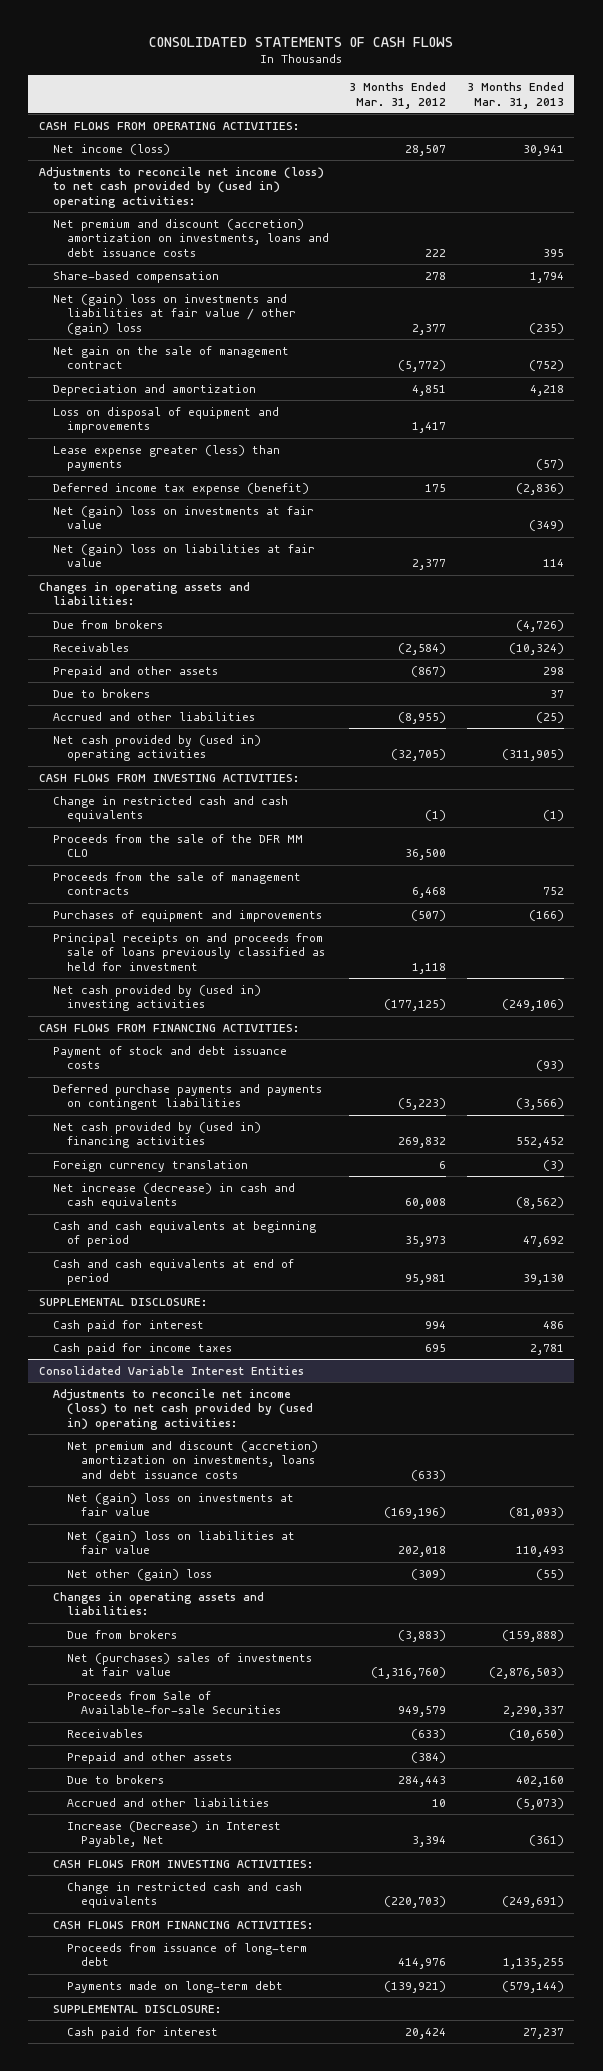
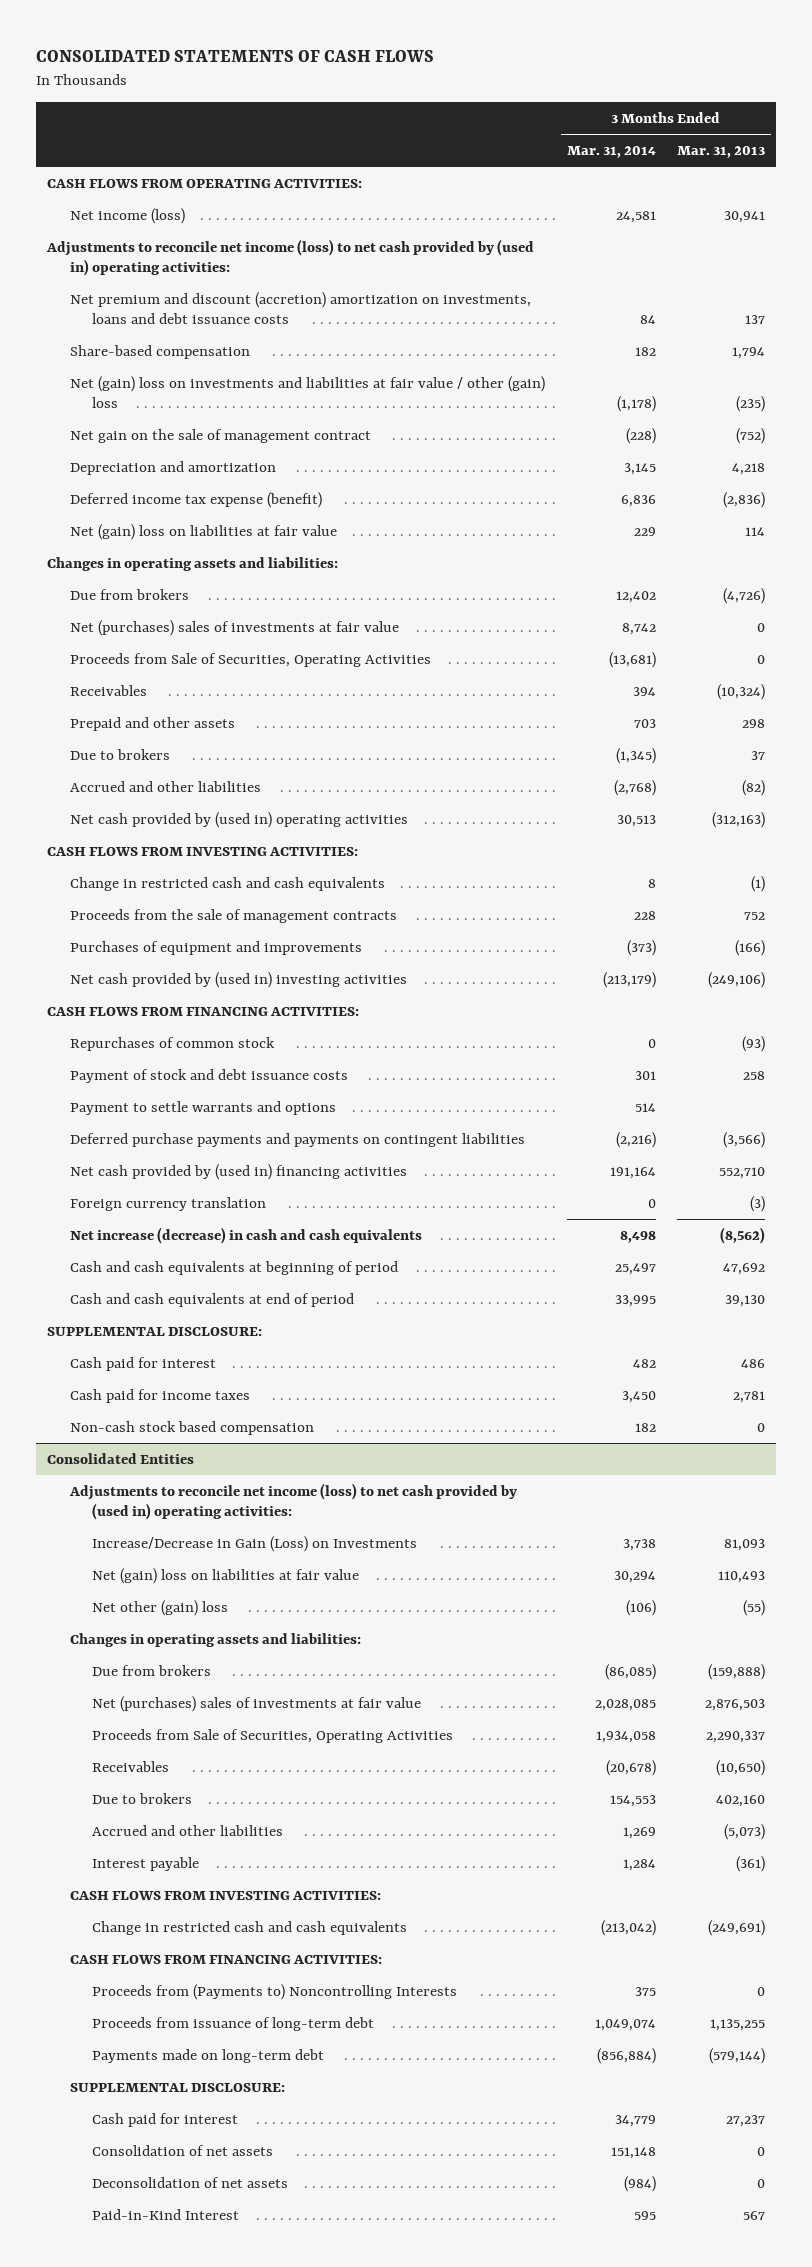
- | 3 Months Ended Mar. 31, 2012 | 3 Months Ended Mar. 31, 2013
+ | 3 Months Ended Mar. 31, 2014 | 3 Months Ended Mar. 31, 2013
- Net premium and discount (accretion) amortization on investments, loans and debt issuance costs | 222 | 395
+ Net premium and discount (accretion) amortization on investments, loans and debt issuance costs | 84 | 137
- Loss on disposal of equipment and improvements | 1,417 |
- Lease expense greater (less) than payments | | (57)
- Net (gain) loss on investments at fair value | | (349)
+ Net (purchases) sales of investments at fair value | 8,742 | 0
+ Proceeds from Sale of Securities, Operating Activities | (13,681) | 0
- Accrued and other liabilities | (8,955) | (25)
- Net cash provided by (used in) operating activities | (32,705) | (311,905)
+ Accrued and other liabilities | (2,768) | (82)
+ Net cash provided by (used in) operating activities | 30,513 | (312,163)
- Proceeds from the sale of the DFR MM CLO | 36,500 |
- Principal receipts on and proceeds from sale of loans previously classified as held for investment | 1,118 |
- Payment of stock and debt issuance costs | | (93)
+ Repurchases of common stock | 0 | (93)
+ Payment of stock and debt issuance costs | 301 | 258
+ Payment to settle warrants and options | 514 |
- Net cash provided by (used in) financing activities | 269,832 | 552,452
+ Net cash provided by (used in) financing activities | 191,164 | 552,710
- Consolidated Variable Interest Entities
+ Non-cash stock based compensation | 182 | 0
+ Consolidated Entities
- Net premium and discount (accretion) amortization on investments, loans and debt issuance costs | (633) |
- Net (gain) loss on investments at fair value | (169,196) | (81,093)
+ Increase/Decrease in Gain (Loss) on Investments | 3,738 | 81,093
- Net (purchases) sales of investments at fair value | (1,316,760) | (2,876,503)
- Proceeds from Sale of Available-for-sale Securities | 949,579 | 2,290,337
+ Net (purchases) sales of investments at fair value | 2,028,085 | 2,876,503
+ Proceeds from Sale of Securities, Operating Activities | 1,934,058 | 2,290,337
- Prepaid and other assets | (384) |
- Increase (Decrease) in Interest Payable, Net | 3,394 | (361)
+ Interest payable | 1,284 | (361)
+ Proceeds from (Payments to) Noncontrolling Interests | 375 | 0
+ Consolidation of net assets | 151,148 | 0
+ Deconsolidation of net assets | (984) | 0
+ Paid-in-Kind Interest | 595 | 567

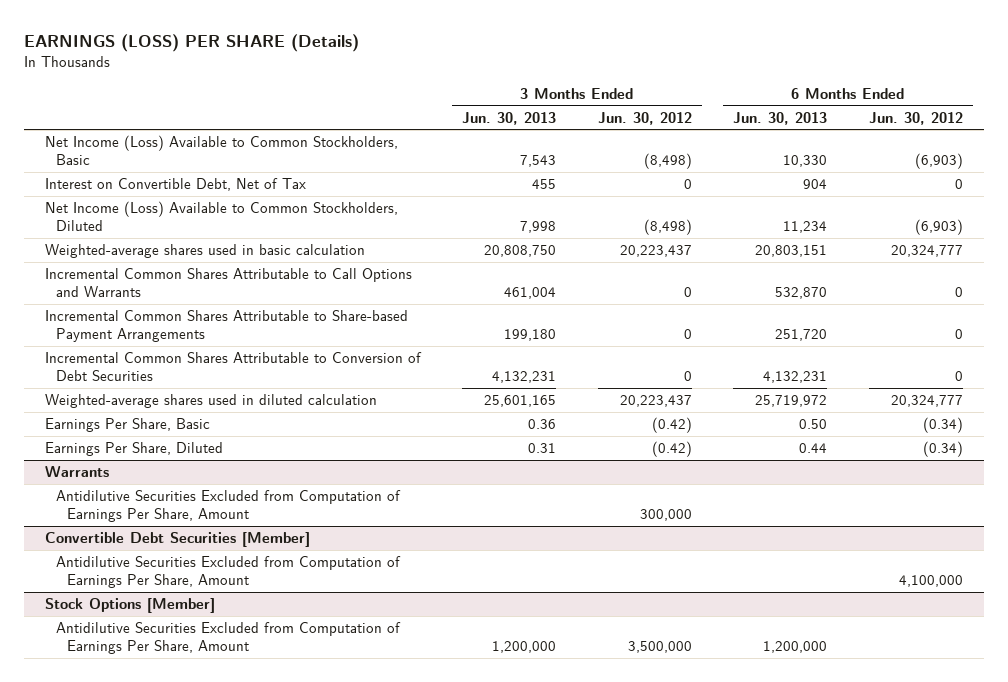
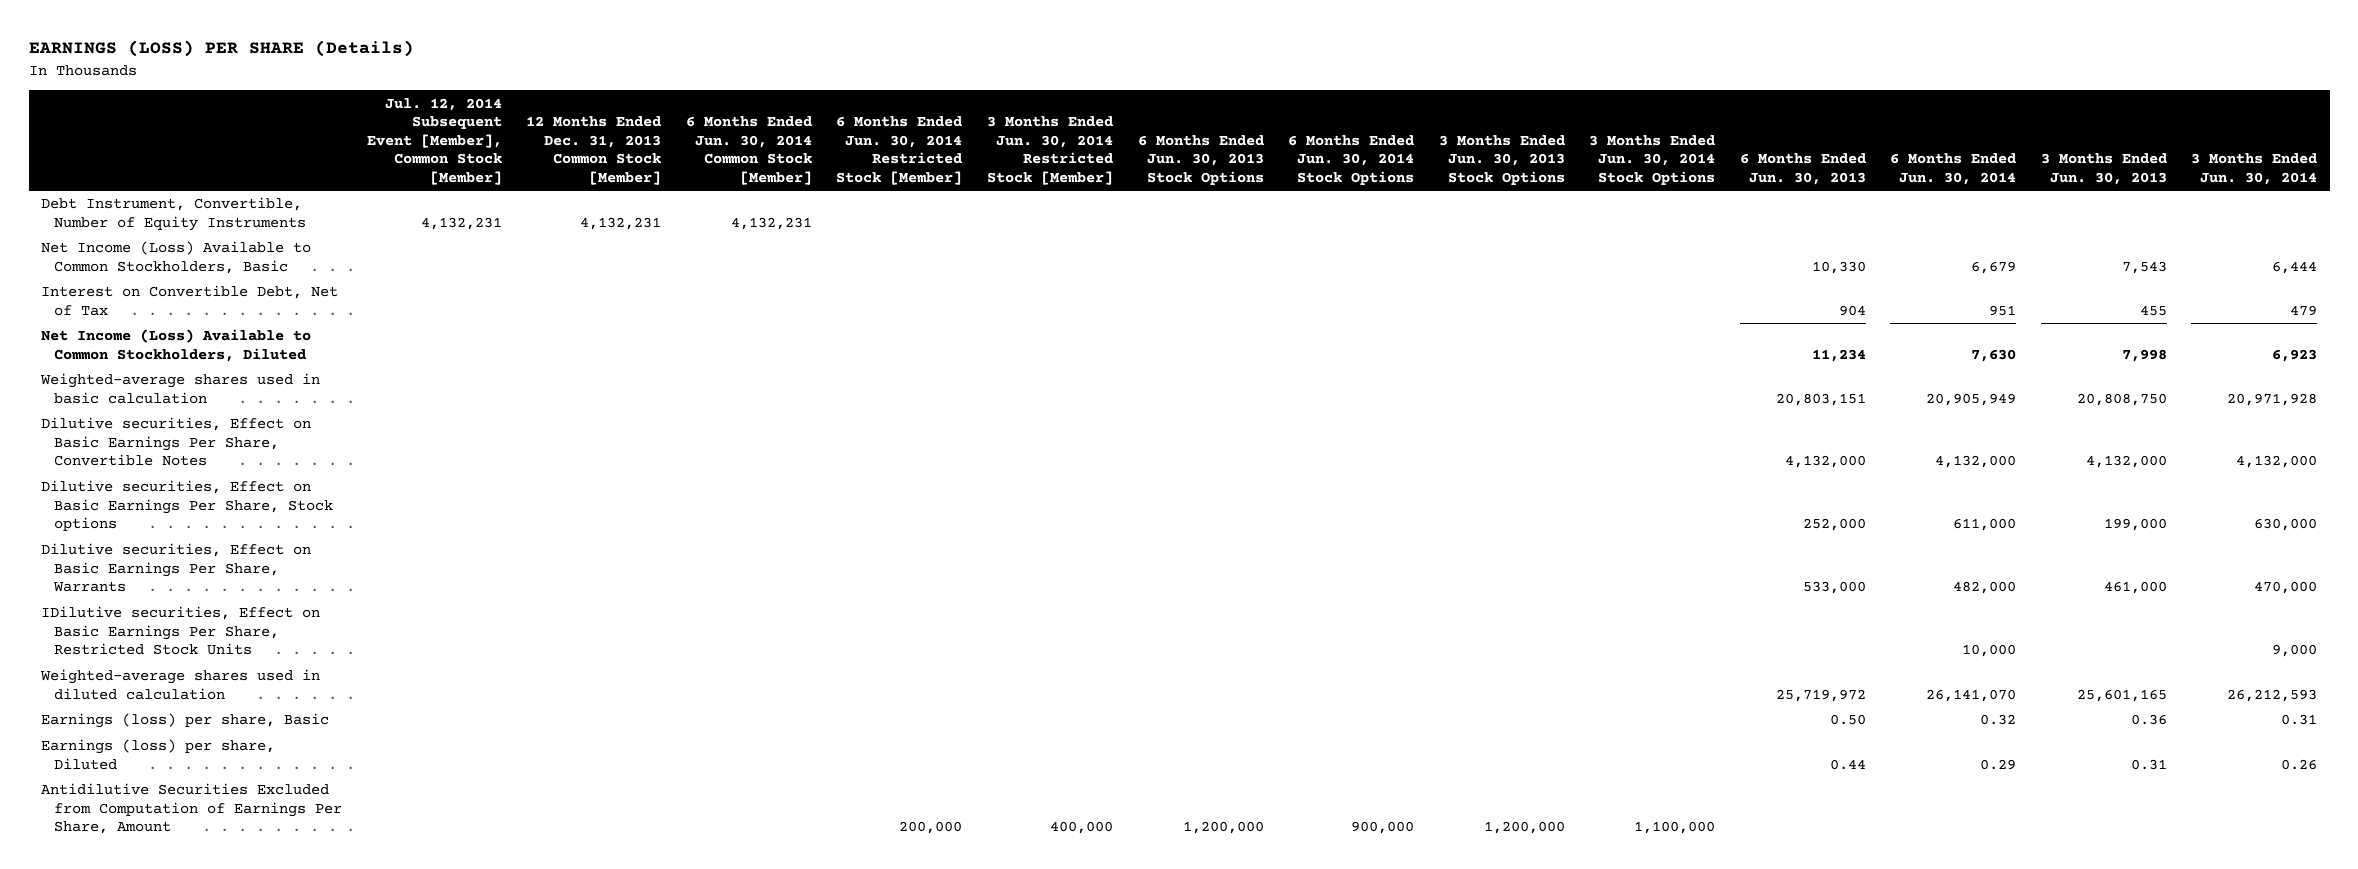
- | 3 Months Ended Jun. 30, 2013 | 3 Months Ended Jun. 30, 2012 | 6 Months Ended Jun. 30, 2013 | 6 Months Ended Jun. 30, 2012
+ | Jul. 12, 2014 Subsequent Event [Member], Common Stock [Member] | 12 Months Ended Dec. 31, 2013 Common Stock [Member] | 6 Months Ended Jun. 30, 2014 Common Stock [Member] | 6 Months Ended Jun. 30, 2014 Restricted Stock [Member] | 3 Months Ended Jun. 30, 2014 Restricted Stock [Member] | 6 Months Ended Jun. 30, 2013 Stock Options | 6 Months Ended Jun. 30, 2014 Stock Options | 3 Months Ended Jun. 30, 2013 Stock Options | 3 Months Ended Jun. 30, 2014 Stock Options | 6 Months Ended Jun. 30, 2013 | 6 Months Ended Jun. 30, 2014 | 3 Months Ended Jun. 30, 2013 | 3 Months Ended Jun. 30, 2014
+ Debt Instrument, Convertible, Number of Equity Instruments | 4,132,231 | 4,132,231 | 4,132,231 | | | | | | | | | |
- Incremental Common Shares Attributable to Call Options and Warrants | 461,004 | 0 | 532,870 | 0
- Incremental Common Shares Attributable to Share-based Payment Arrangements | 199,180 | 0 | 251,720 | 0
- Incremental Common Shares Attributable to Conversion of Debt Securities | 4,132,231 | 0 | 4,132,231 | 0
+ Dilutive securities, Effect on Basic Earnings Per Share, Convertible Notes | | | | | | | | | | 4,132,000 | 4,132,000 | 4,132,000 | 4,132,000
+ Dilutive securities, Effect on Basic Earnings Per Share, Stock options | | | | | | | | | | 252,000 | 611,000 | 199,000 | 630,000
+ Dilutive securities, Effect on Basic Earnings Per Share, Warrants | | | | | | | | | | 533,000 | 482,000 | 461,000 | 470,000
+ IDilutive securities, Effect on Basic Earnings Per Share, Restricted Stock Units | | | | | | | | | | | 10,000 | | 9,000
- Earnings Per Share, Basic | 0.36 | (0.42) | 0.50 | (0.34)
- Earnings Per Share, Diluted | 0.31 | (0.42) | 0.44 | (0.34)
- Warrants
- Antidilutive Securities Excluded from Computation of Earnings Per Share, Amount | | 300,000 | |
- Convertible Debt Securities [Member]
+ Earnings (loss) per share, Basic | | | | | | | | | | 0.50 | 0.32 | 0.36 | 0.31
+ Earnings (loss) per share, Diluted | | | | | | | | | | 0.44 | 0.29 | 0.31 | 0.26
- Stock Options [Member]
- Antidilutive Securities Excluded from Computation of Earnings Per Share, Amount | 1,200,000 | 3,500,000 | 1,200,000 |

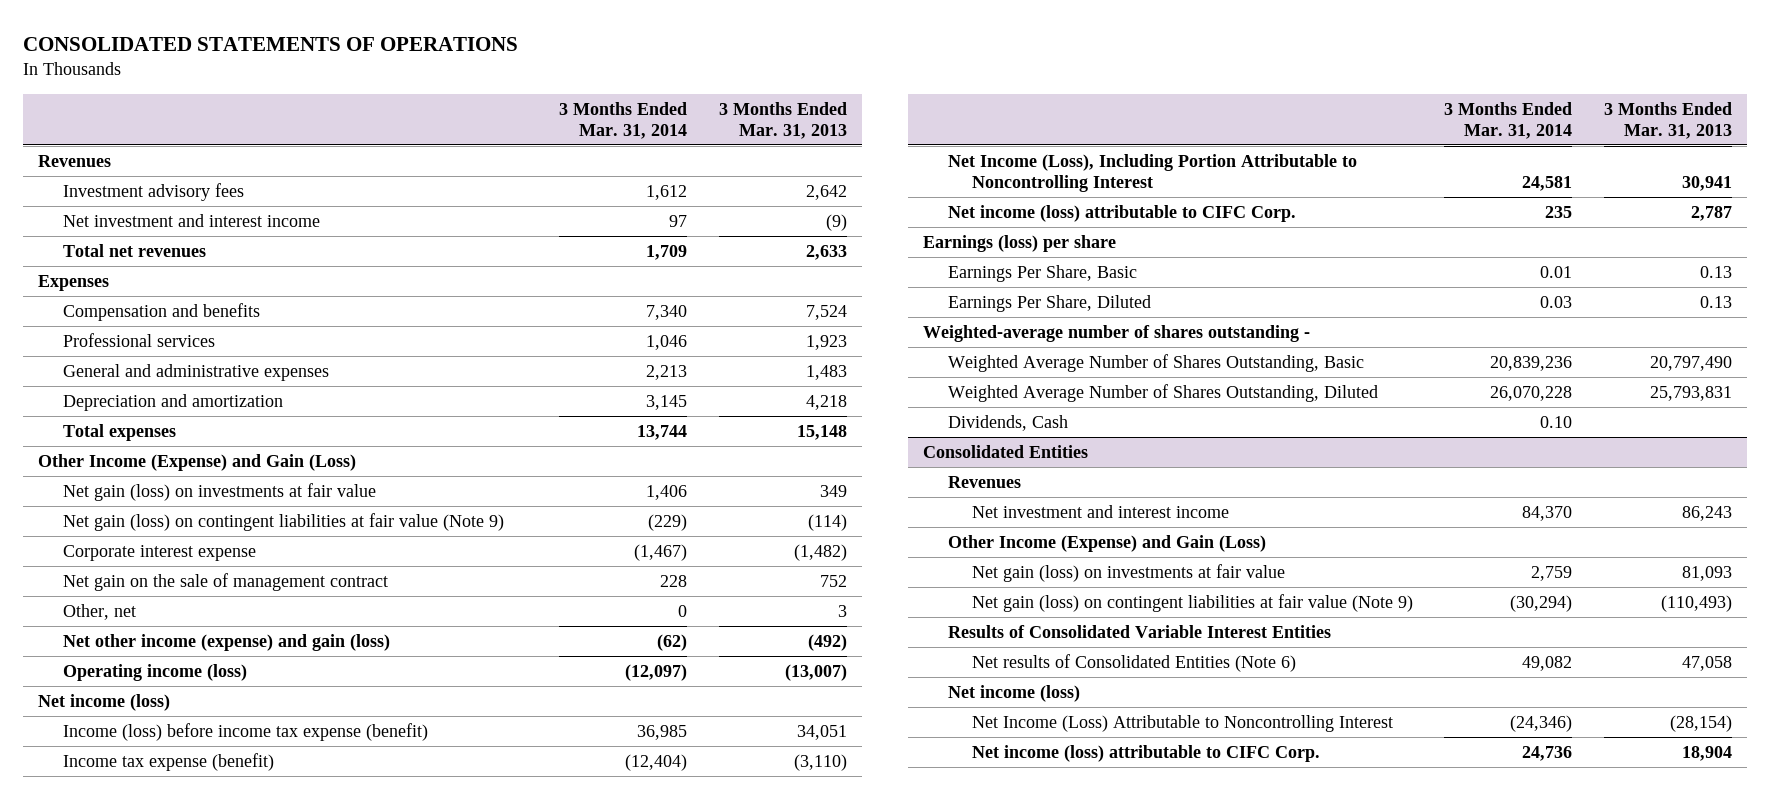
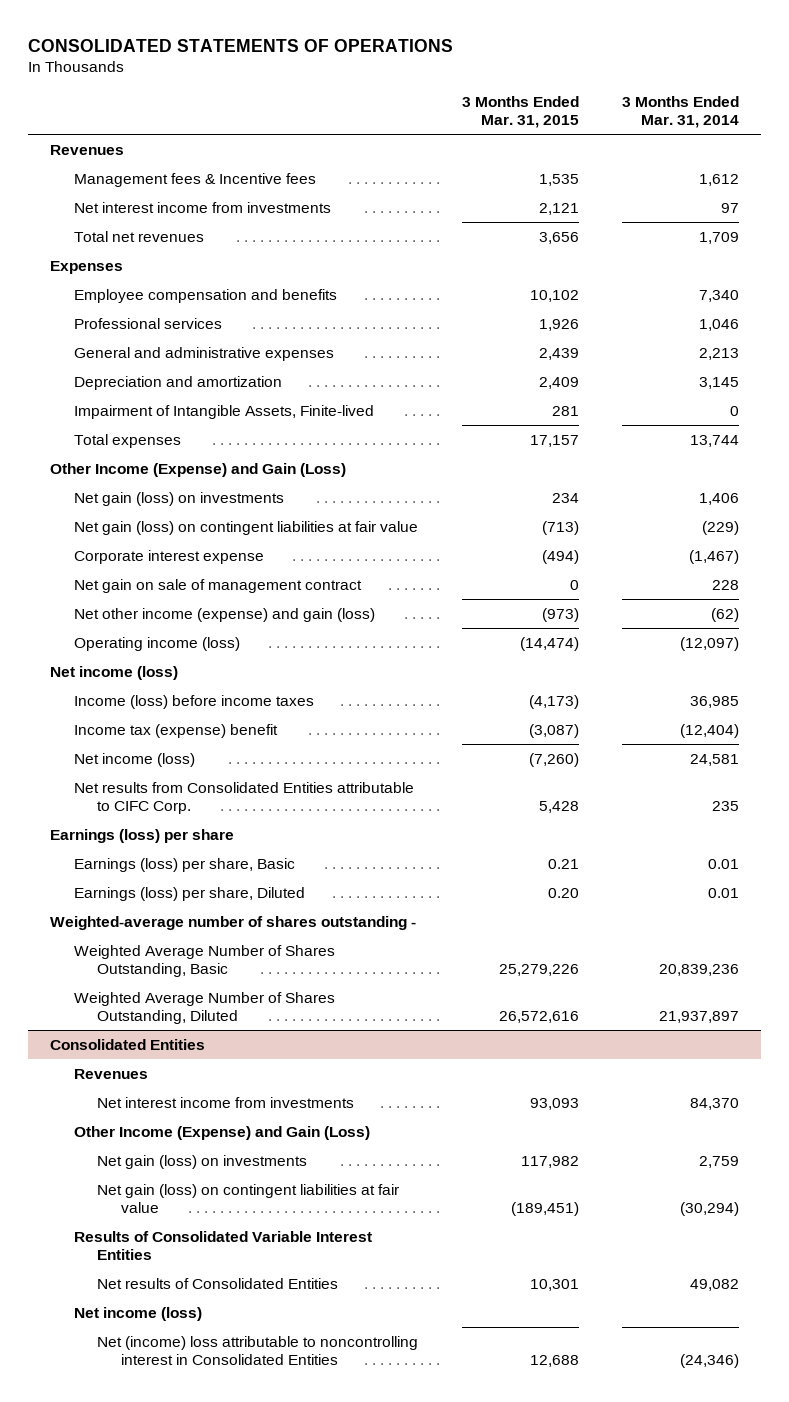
- | 3 Months Ended Mar. 31, 2014 | 3 Months Ended Mar. 31, 2013
+ | 3 Months Ended Mar. 31, 2015 | 3 Months Ended Mar. 31, 2014
- Investment advisory fees | 1,612 | 2,642
- Net investment and interest income | 97 | (9)
+ Management fees & Incentive fees | 1,535 | 1,612
+ Net interest income from investments | 2,121 | 97
- Compensation and benefits | 7,340 | 7,524
+ Employee compensation and benefits | 10,102 | 7,340
+ Impairment of Intangible Assets, Finite-lived | 281 | 0
- Net gain (loss) on investments at fair value | 1,406 | 349
- Net gain (loss) on contingent liabilities at fair value (Note 9) | (229) | (114)
+ Net gain (loss) on investments | 234 | 1,406
+ Net gain (loss) on contingent liabilities at fair value | (713) | (229)
- Net gain on the sale of management contract | 228 | 752
- Other, net | 0 | 3
+ Net gain on sale of management contract | 0 | 228
- Income (loss) before income tax expense (benefit) | 36,985 | 34,051
- Income tax expense (benefit) | (12,404) | (3,110)
- Net Income (Loss), Including Portion Attributable to Noncontrolling Interest | 24,581 | 30,941
- Net income (loss) attributable to CIFC Corp. | 235 | 2,787
+ Income (loss) before income taxes | (4,173) | 36,985
+ Income tax (expense) benefit | (3,087) | (12,404)
+ Net income (loss) | (7,260) | 24,581
+ Net results from Consolidated Entities attributable to CIFC Corp. | 5,428 | 235
- Earnings Per Share, Basic | 0.01 | 0.13
- Earnings Per Share, Diluted | 0.03 | 0.13
+ Earnings (loss) per share, Basic | 0.21 | 0.01
+ Earnings (loss) per share, Diluted | 0.20 | 0.01
- Weighted Average Number of Shares Outstanding, Diluted | 26,070,228 | 25,793,831
- Dividends, Cash | 0.10 |
+ Weighted Average Number of Shares Outstanding, Diluted | 26,572,616 | 21,937,897
@ Consolidated Entities
- Net investment and interest income | 84,370 | 86,243
+ Net interest income from investments | 93,093 | 84,370
- Net gain (loss) on investments at fair value | 2,759 | 81,093
- Net gain (loss) on contingent liabilities at fair value (Note 9) | (30,294) | (110,493)
+ Net gain (loss) on investments | 117,982 | 2,759
+ Net gain (loss) on contingent liabilities at fair value | (189,451) | (30,294)
- Net results of Consolidated Entities (Note 6) | 49,082 | 47,058
+ Net results of Consolidated Entities | 10,301 | 49,082
- Net Income (Loss) Attributable to Noncontrolling Interest | (24,346) | (28,154)
- Net income (loss) attributable to CIFC Corp. | 24,736 | 18,904
+ Net (income) loss attributable to noncontrolling interest in Consolidated Entities | 12,688 | (24,346)

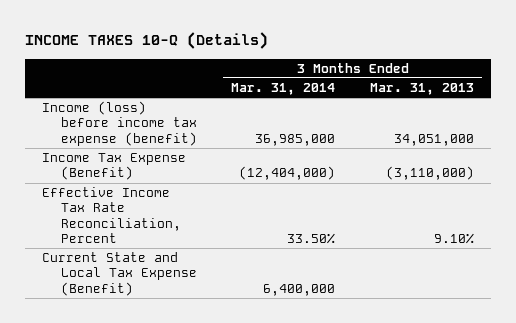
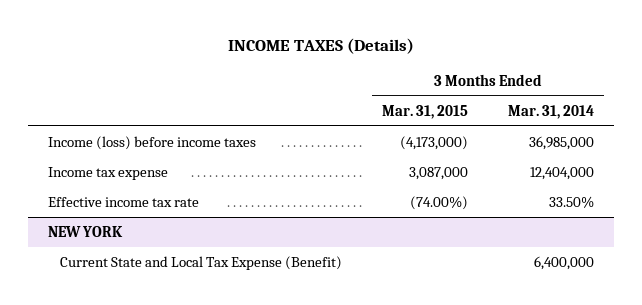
- INCOME TAXES 10-Q (Details)
+ INCOME TAXES (Details)
- | 3 Months Ended Mar. 31, 2014 | 3 Months Ended Mar. 31, 2013
+ | 3 Months Ended Mar. 31, 2015 | 3 Months Ended Mar. 31, 2014
- Income (loss) before income tax expense (benefit) | 36,985,000 | 34,051,000
- Income Tax Expense (Benefit) | (12,404,000) | (3,110,000)
- Effective Income Tax Rate Reconciliation, Percent | 33.50% | 9.10%
+ Income (loss) before income taxes | (4,173,000) | 36,985,000
+ Income tax expense | 3,087,000 | 12,404,000
+ Effective income tax rate | (74.00%) | 33.50%
+ NEW YORK

